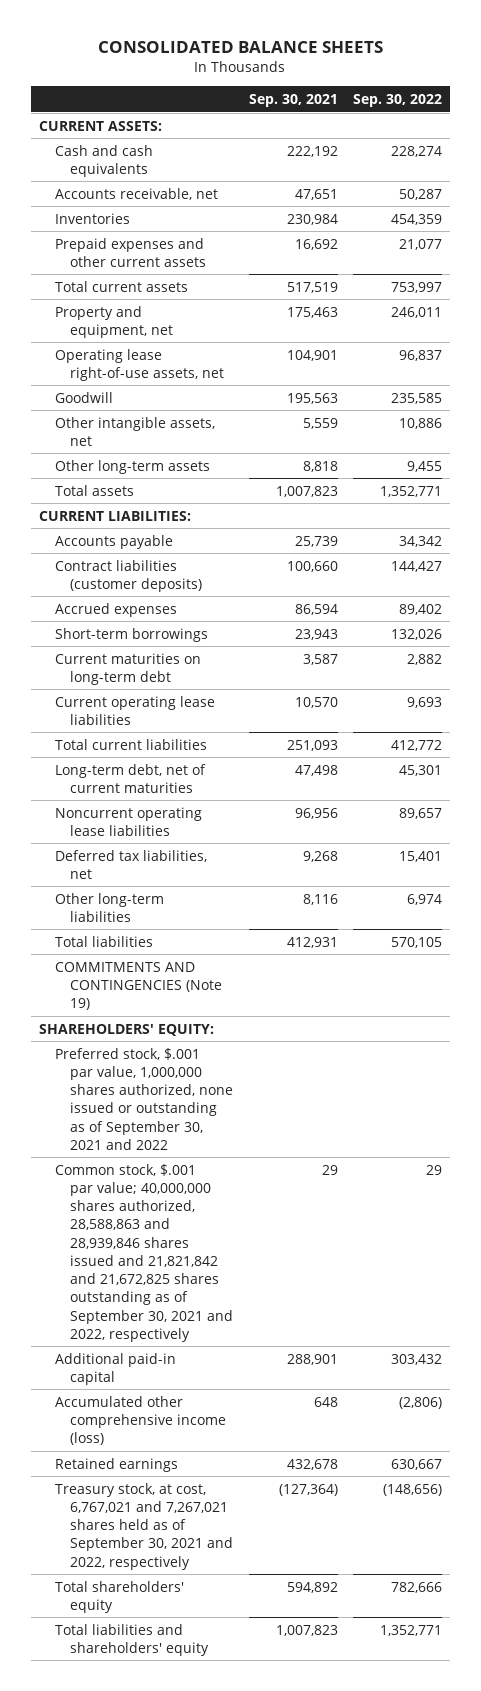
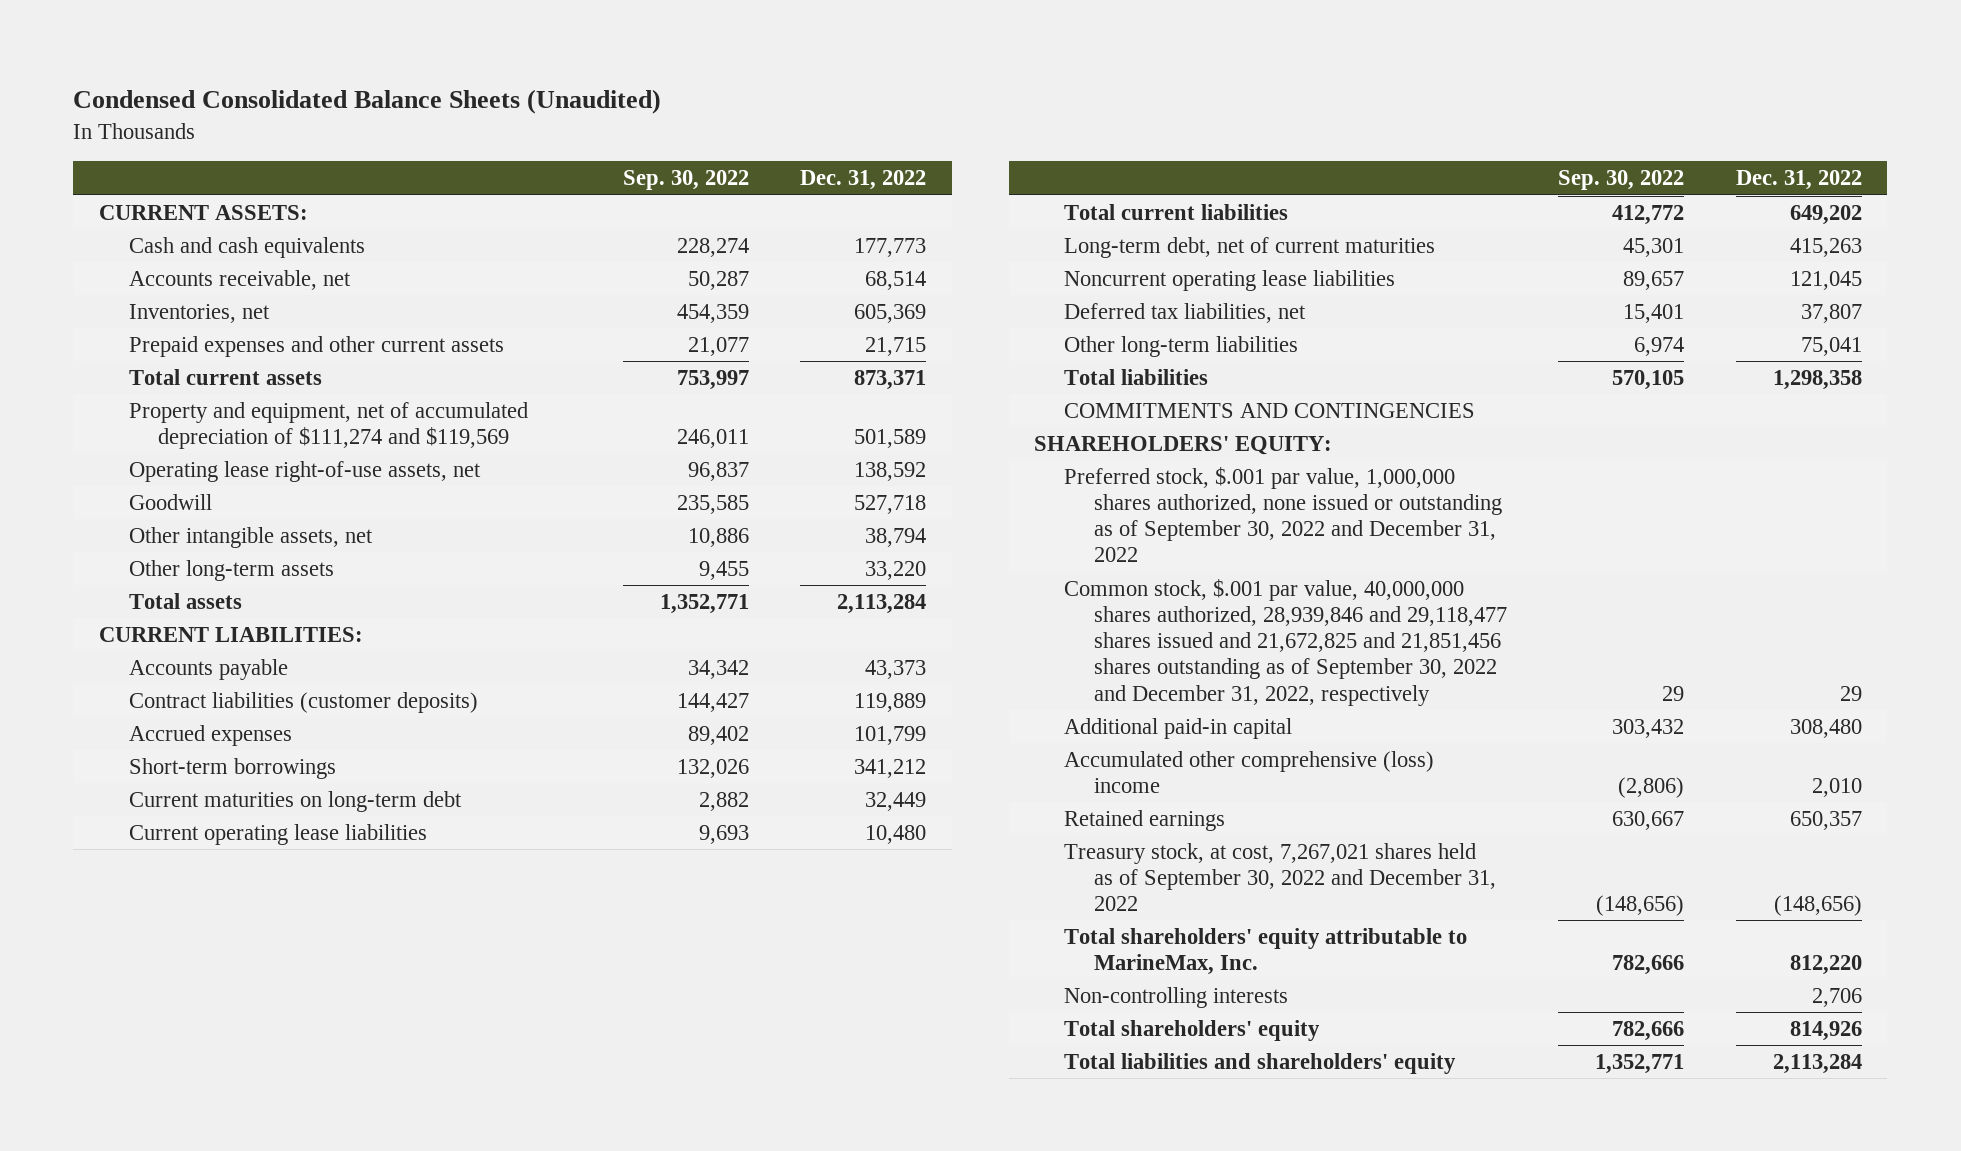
- CONSOLIDATED BALANCE SHEETS
+ Condensed Consolidated Balance Sheets (Unaudited)
- | Sep. 30, 2021 | Sep. 30, 2022
+ | Sep. 30, 2022 | Dec. 31, 2022
- Inventories | 230,984 | 454,359
+ Inventories, net | 454,359 | 605,369
- Property and equipment, net | 175,463 | 246,011
+ Property and equipment, net of accumulated depreciation of $111,274 and $119,569 | 246,011 | 501,589
- COMMITMENTS AND CONTINGENCIES (Note 19)
+ COMMITMENTS AND CONTINGENCIES
- Preferred stock, $.001 par value, 1,000,000 shares authorized, none issued or outstanding as of September 30, 2021 and 2022
- Common stock, $.001 par value; 40,000,000 shares authorized, 28,588,863 and 28,939,846 shares issued and 21,821,842 and 21,672,825 shares outstanding as of September 30, 2021 and 2022, respectively | 29 | 29
+ Preferred stock, $.001 par value, 1,000,000 shares authorized, none issued or outstanding as of September 30, 2022 and December 31, 2022
+ Common stock, $.001 par value, 40,000,000 shares authorized, 28,939,846 and 29,118,477 shares issued and 21,672,825 and 21,851,456 shares outstanding as of September 30, 2022 and December 31, 2022, respectively | 29 | 29
- Accumulated other comprehensive income (loss) | 648 | (2,806)
+ Accumulated other comprehensive (loss) income | (2,806) | 2,010
- Treasury stock, at cost, 6,767,021 and 7,267,021 shares held as of September 30, 2021 and 2022, respectively | (127,364) | (148,656)
+ Treasury stock, at cost, 7,267,021 shares held as of September 30, 2022 and December 31, 2022 | (148,656) | (148,656)
+ Total shareholders' equity attributable to MarineMax, Inc. | 782,666 | 812,220
+ Non-controlling interests | | 2,706

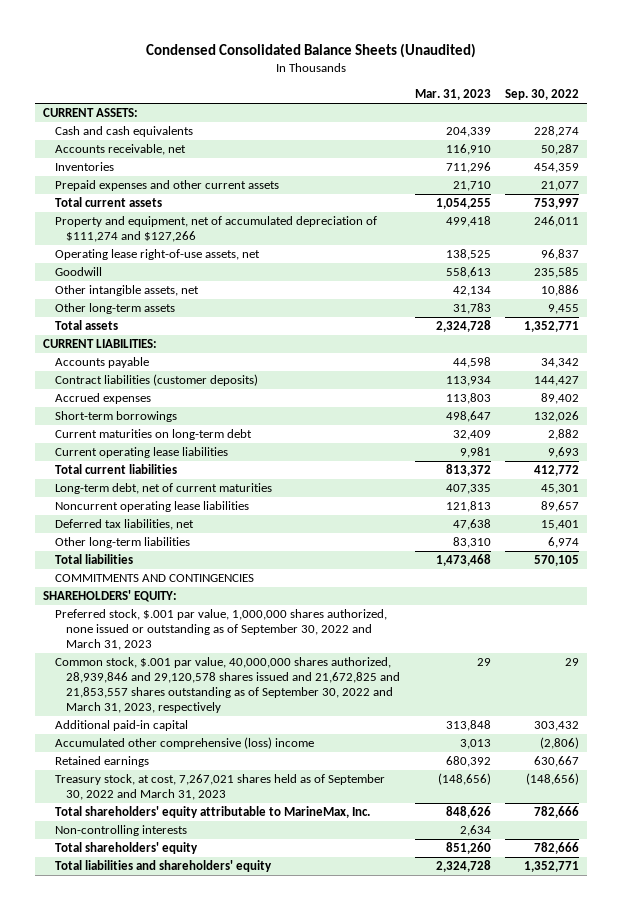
- | Sep. 30, 2022 | Dec. 31, 2022
+ | Mar. 31, 2023 | Sep. 30, 2022
- Inventories, net | 454,359 | 605,369
+ Inventories | 711,296 | 454,359
- Property and equipment, net of accumulated depreciation of $111,274 and $119,569 | 246,011 | 501,589
+ Property and equipment, net of accumulated depreciation of $111,274 and $127,266 | 499,418 | 246,011
- Preferred stock, $.001 par value, 1,000,000 shares authorized, none issued or outstanding as of September 30, 2022 and December 31, 2022
- Common stock, $.001 par value, 40,000,000 shares authorized, 28,939,846 and 29,118,477 shares issued and 21,672,825 and 21,851,456 shares outstanding as of September 30, 2022 and December 31, 2022, respectively | 29 | 29
+ Preferred stock, $.001 par value, 1,000,000 shares authorized, none issued or outstanding as of September 30, 2022 and March 31, 2023
+ Common stock, $.001 par value, 40,000,000 shares authorized, 28,939,846 and 29,120,578 shares issued and 21,672,825 and 21,853,557 shares outstanding as of September 30, 2022 and March 31, 2023, respectively | 29 | 29
- Treasury stock, at cost, 7,267,021 shares held as of September 30, 2022 and December 31, 2022 | (148,656) | (148,656)
+ Treasury stock, at cost, 7,267,021 shares held as of September 30, 2022 and March 31, 2023 | (148,656) | (148,656)

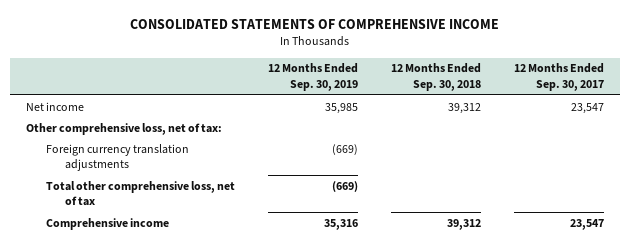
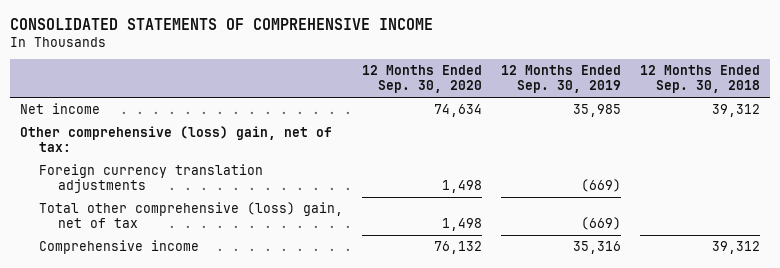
- | 12 Months Ended Sep. 30, 2019 | 12 Months Ended Sep. 30, 2018 | 12 Months Ended Sep. 30, 2017
+ | 12 Months Ended Sep. 30, 2020 | 12 Months Ended Sep. 30, 2019 | 12 Months Ended Sep. 30, 2018
- Other comprehensive loss, net of tax:
+ Other comprehensive (loss) gain, net of tax:
- Total other comprehensive loss, net of tax | (669) | |
+ Total other comprehensive (loss) gain, net of tax | 1,498 | (669) |

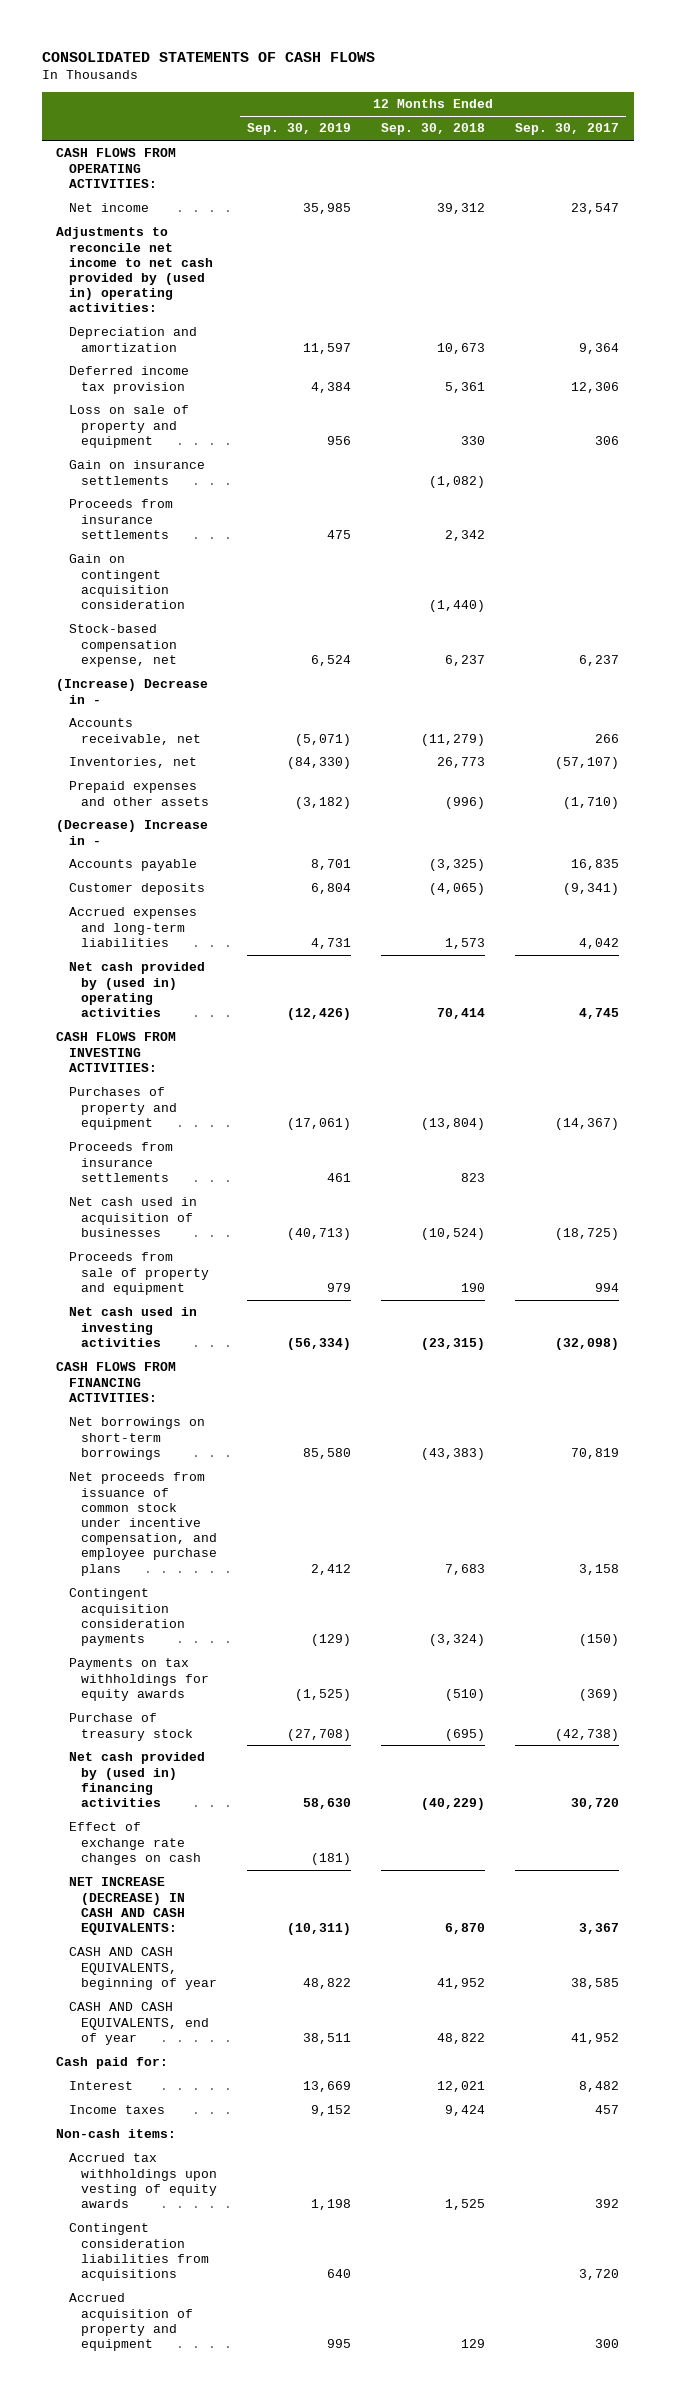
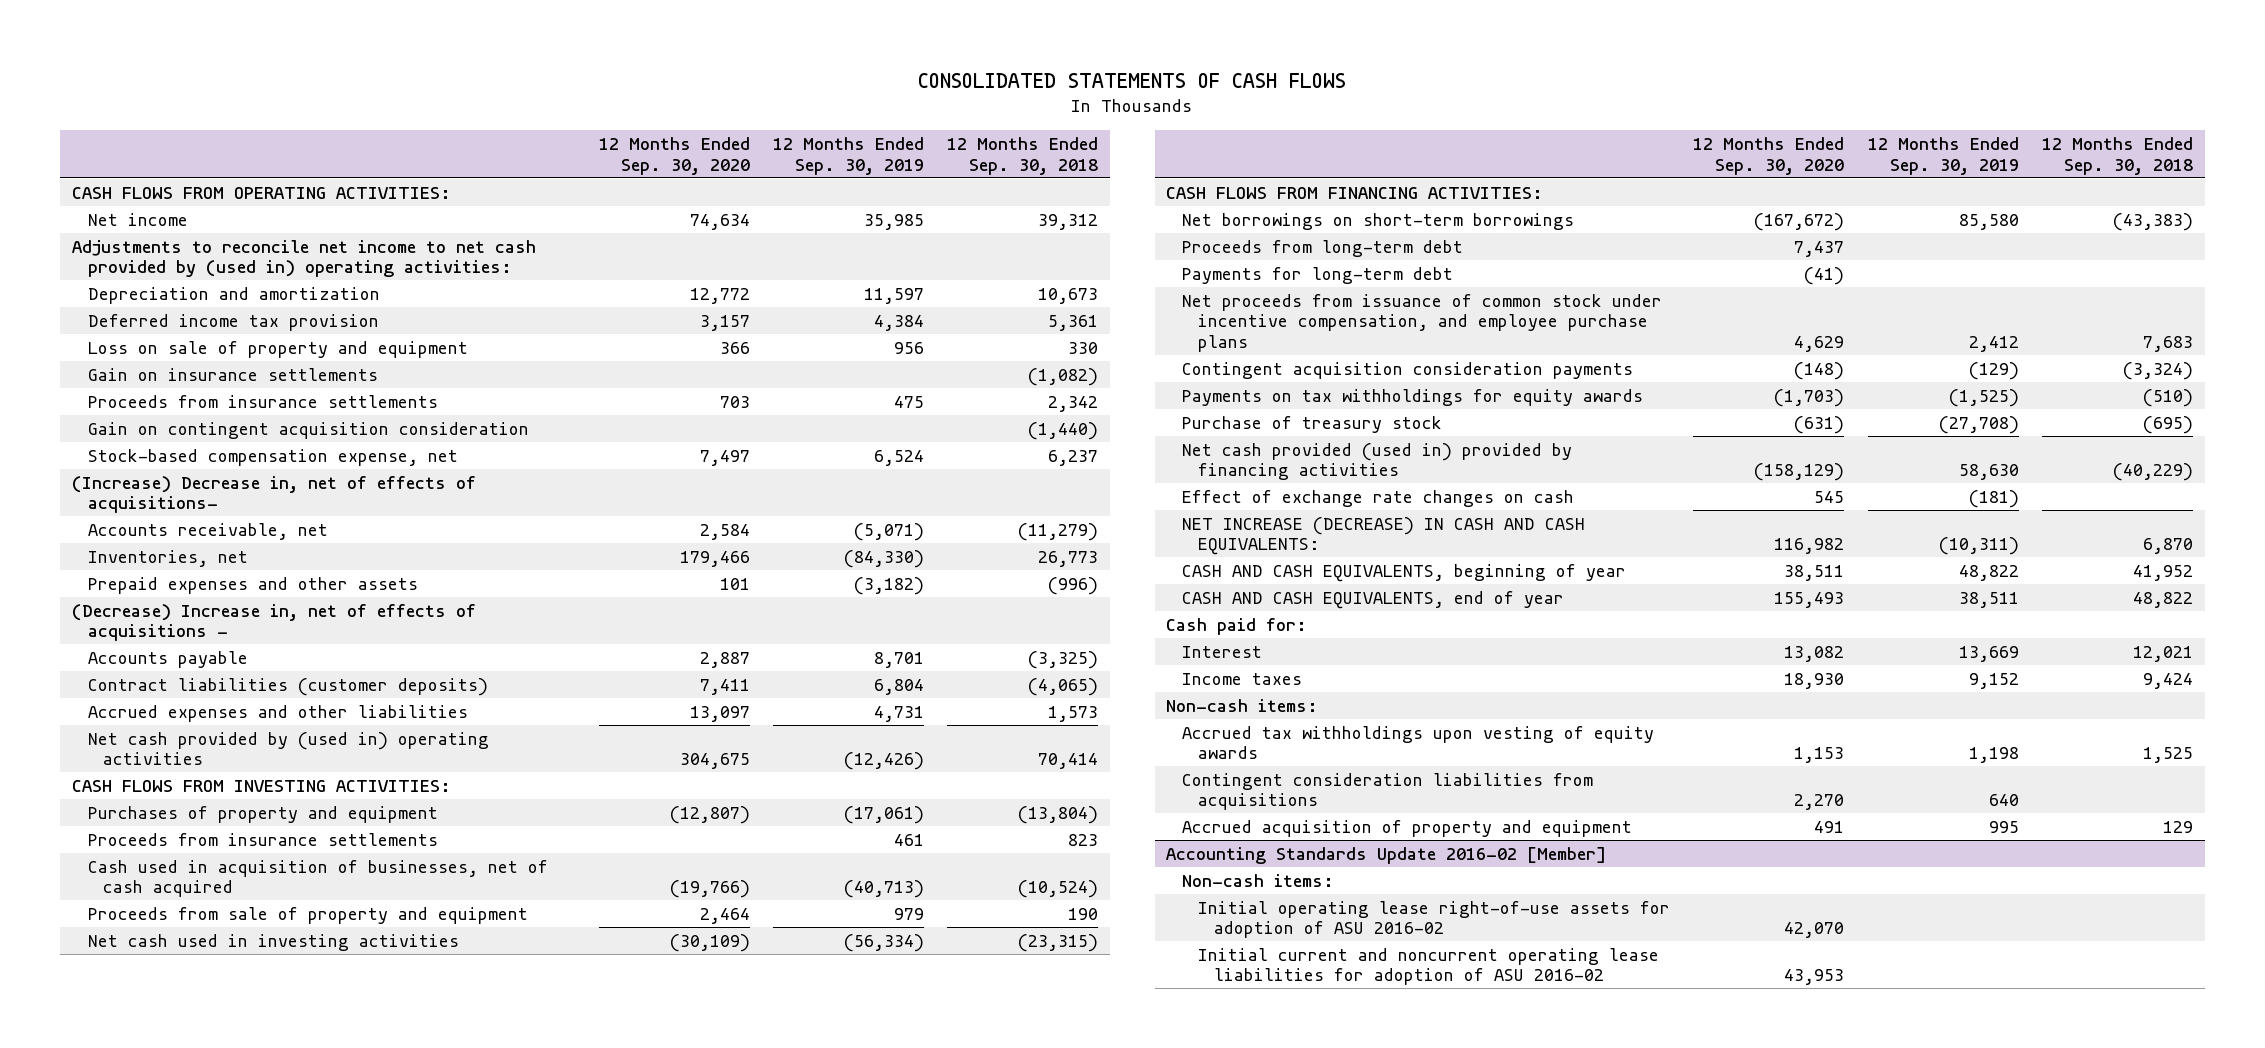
- | 12 Months Ended Sep. 30, 2019 | 12 Months Ended Sep. 30, 2018 | 12 Months Ended Sep. 30, 2017
+ | 12 Months Ended Sep. 30, 2020 | 12 Months Ended Sep. 30, 2019 | 12 Months Ended Sep. 30, 2018
- (Increase) Decrease in -
+ (Increase) Decrease in, net of effects of acquisitions-
- (Decrease) Increase in -
+ (Decrease) Increase in, net of effects of acquisitions -
- Customer deposits | 6,804 | (4,065) | (9,341)
- Accrued expenses and long-term liabilities | 4,731 | 1,573 | 4,042
+ Contract liabilities (customer deposits) | 7,411 | 6,804 | (4,065)
+ Accrued expenses and other liabilities | 13,097 | 4,731 | 1,573
- Net cash used in acquisition of businesses | (40,713) | (10,524) | (18,725)
+ Cash used in acquisition of businesses, net of cash acquired | (19,766) | (40,713) | (10,524)
+ Proceeds from long-term debt | 7,437 | |
+ Payments for long-term debt | (41) | |
- Net cash provided by (used in) financing activities | 58,630 | (40,229) | 30,720
+ Net cash provided (used in) provided by financing activities | (158,129) | 58,630 | (40,229)
+ Accounting Standards Update 2016-02 [Member]
+ Non-cash items:
+ Initial operating lease right-of-use assets for adoption of ASU 2016-02 | 42,070 | |
+ Initial current and noncurrent operating lease liabilities for adoption of ASU 2016-02 | 43,953 | |

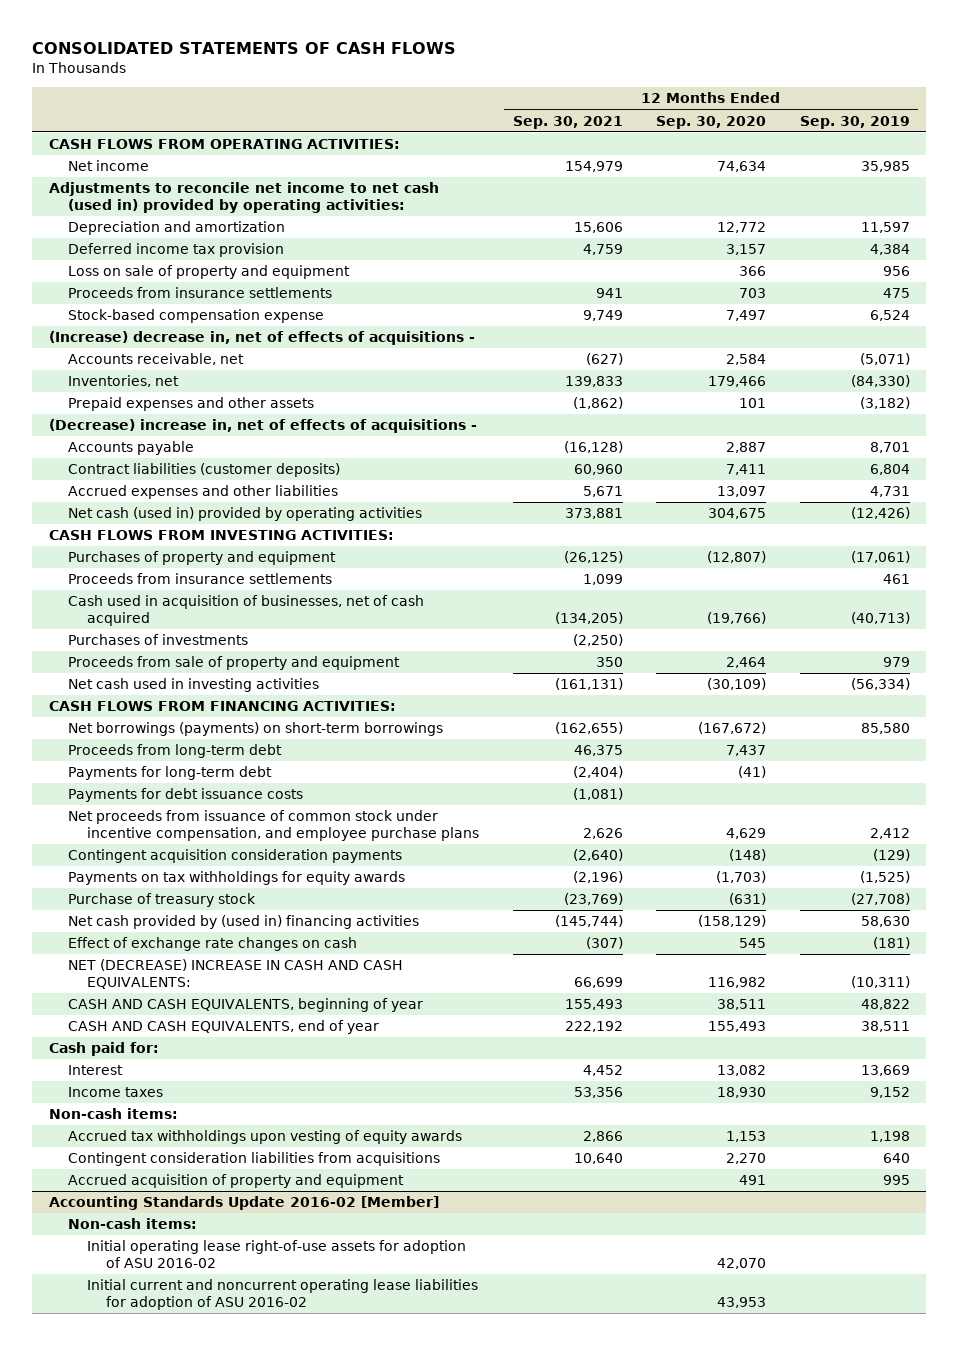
- | 12 Months Ended Sep. 30, 2020 | 12 Months Ended Sep. 30, 2019 | 12 Months Ended Sep. 30, 2018
+ | 12 Months Ended Sep. 30, 2021 | 12 Months Ended Sep. 30, 2020 | 12 Months Ended Sep. 30, 2019
- Adjustments to reconcile net income to net cash provided by (used in) operating activities:
+ Adjustments to reconcile net income to net cash (used in) provided by operating activities:
- Gain on insurance settlements | | | (1,082)
- Gain on contingent acquisition consideration | | | (1,440)
- Stock-based compensation expense, net | 7,497 | 6,524 | 6,237
- (Increase) Decrease in, net of effects of acquisitions-
+ Stock-based compensation expense | 9,749 | 7,497 | 6,524
+ (Increase) decrease in, net of effects of acquisitions -
- (Decrease) Increase in, net of effects of acquisitions -
+ (Decrease) increase in, net of effects of acquisitions -
- Net cash provided by (used in) operating activities | 304,675 | (12,426) | 70,414
+ Net cash (used in) provided by operating activities | 373,881 | 304,675 | (12,426)
+ Purchases of investments | (2,250) | |
- Net borrowings on short-term borrowings | (167,672) | 85,580 | (43,383)
+ Net borrowings (payments) on short-term borrowings | (162,655) | (167,672) | 85,580
+ Payments for debt issuance costs | (1,081) | |
- Net cash provided (used in) provided by financing activities | (158,129) | 58,630 | (40,229)
+ Net cash provided by (used in) financing activities | (145,744) | (158,129) | 58,630
- NET INCREASE (DECREASE) IN CASH AND CASH EQUIVALENTS: | 116,982 | (10,311) | 6,870
+ NET (DECREASE) INCREASE IN CASH AND CASH EQUIVALENTS: | 66,699 | 116,982 | (10,311)

